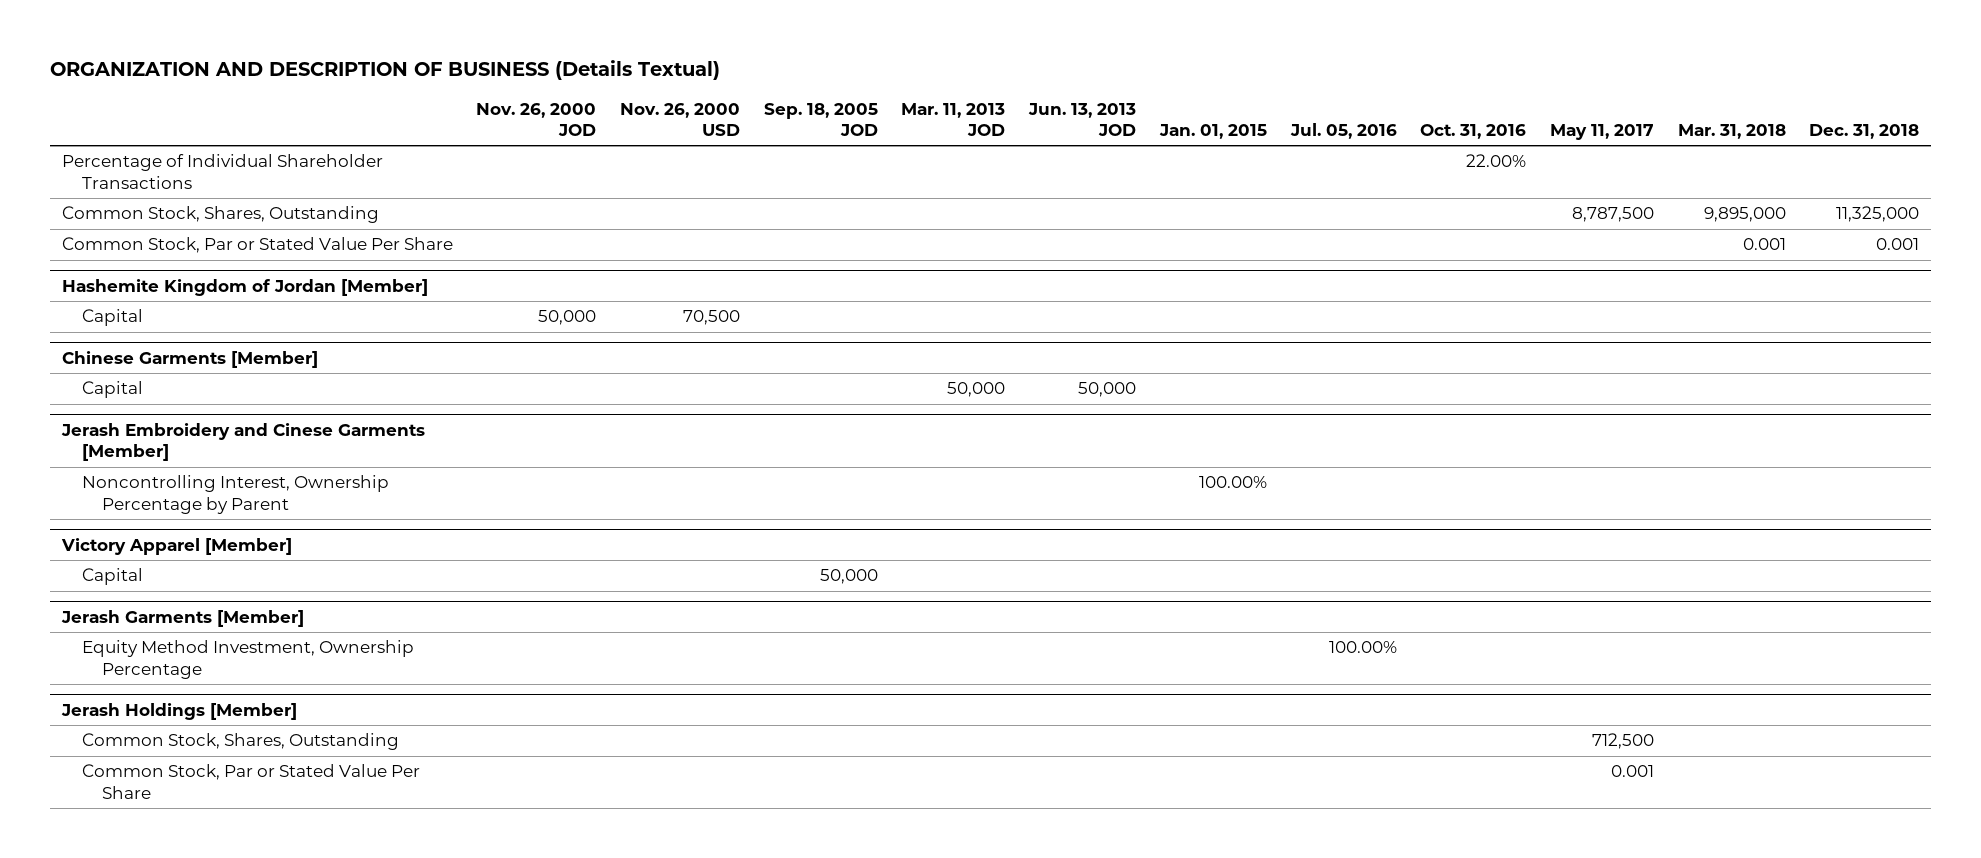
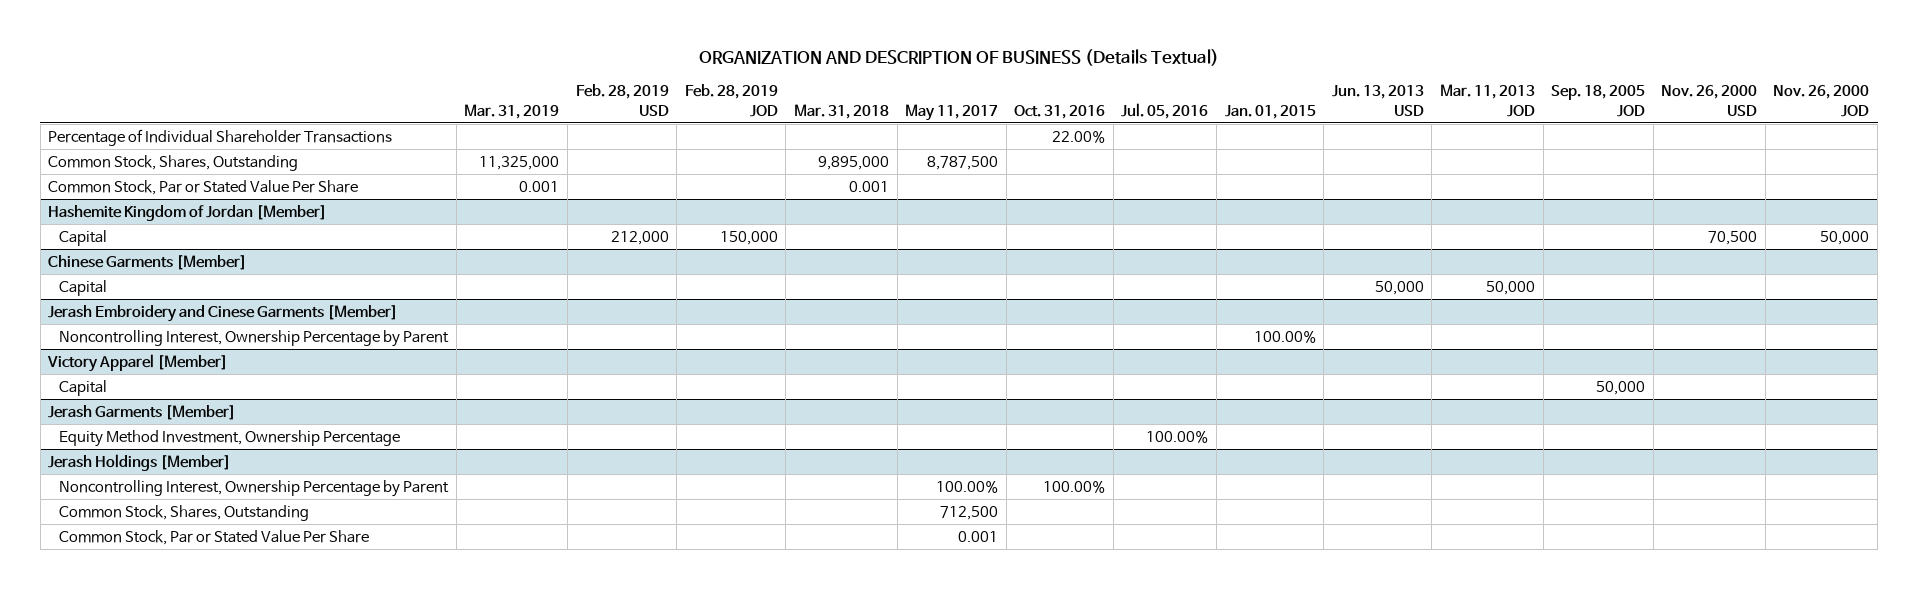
- | Nov. 26, 2000 JOD | Nov. 26, 2000 USD | Sep. 18, 2005 JOD | Mar. 11, 2013 JOD | Jun. 13, 2013 JOD | Jan. 01, 2015 | Jul. 05, 2016 | Oct. 31, 2016 | May 11, 2017 | Mar. 31, 2018 | Dec. 31, 2018
+ | Mar. 31, 2019 | Feb. 28, 2019 USD | Feb. 28, 2019 JOD | Mar. 31, 2018 | May 11, 2017 | Oct. 31, 2016 | Jul. 05, 2016 | Jan. 01, 2015 | Jun. 13, 2013 USD | Mar. 11, 2013 JOD | Sep. 18, 2005 JOD | Nov. 26, 2000 USD | Nov. 26, 2000 JOD
@ Jerash Holdings [Member]
+ Noncontrolling Interest, Ownership Percentage by Parent | | | | | 100.00% | 100.00% | | | | | | |

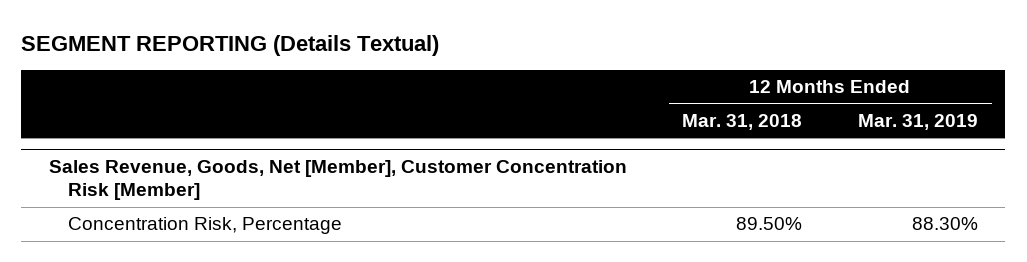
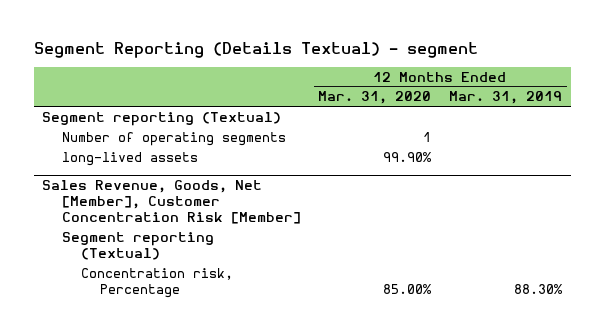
- SEGMENT REPORTING (Details Textual)
+ Segment Reporting (Details Textual) - segment
- | 12 Months Ended Mar. 31, 2018 | 12 Months Ended Mar. 31, 2019
+ | 12 Months Ended Mar. 31, 2020 | 12 Months Ended Mar. 31, 2019
+ Segment reporting (Textual)
+ Number of operating segments | 1 |
+ long-lived assets | 99.90% |
@ Sales Revenue, Goods, Net [Member], Customer Concentration Risk [Member]
- Concentration Risk, Percentage | 89.50% | 88.30%
+ Segment reporting (Textual)
+ Concentration risk, Percentage | 85.00% | 88.30%

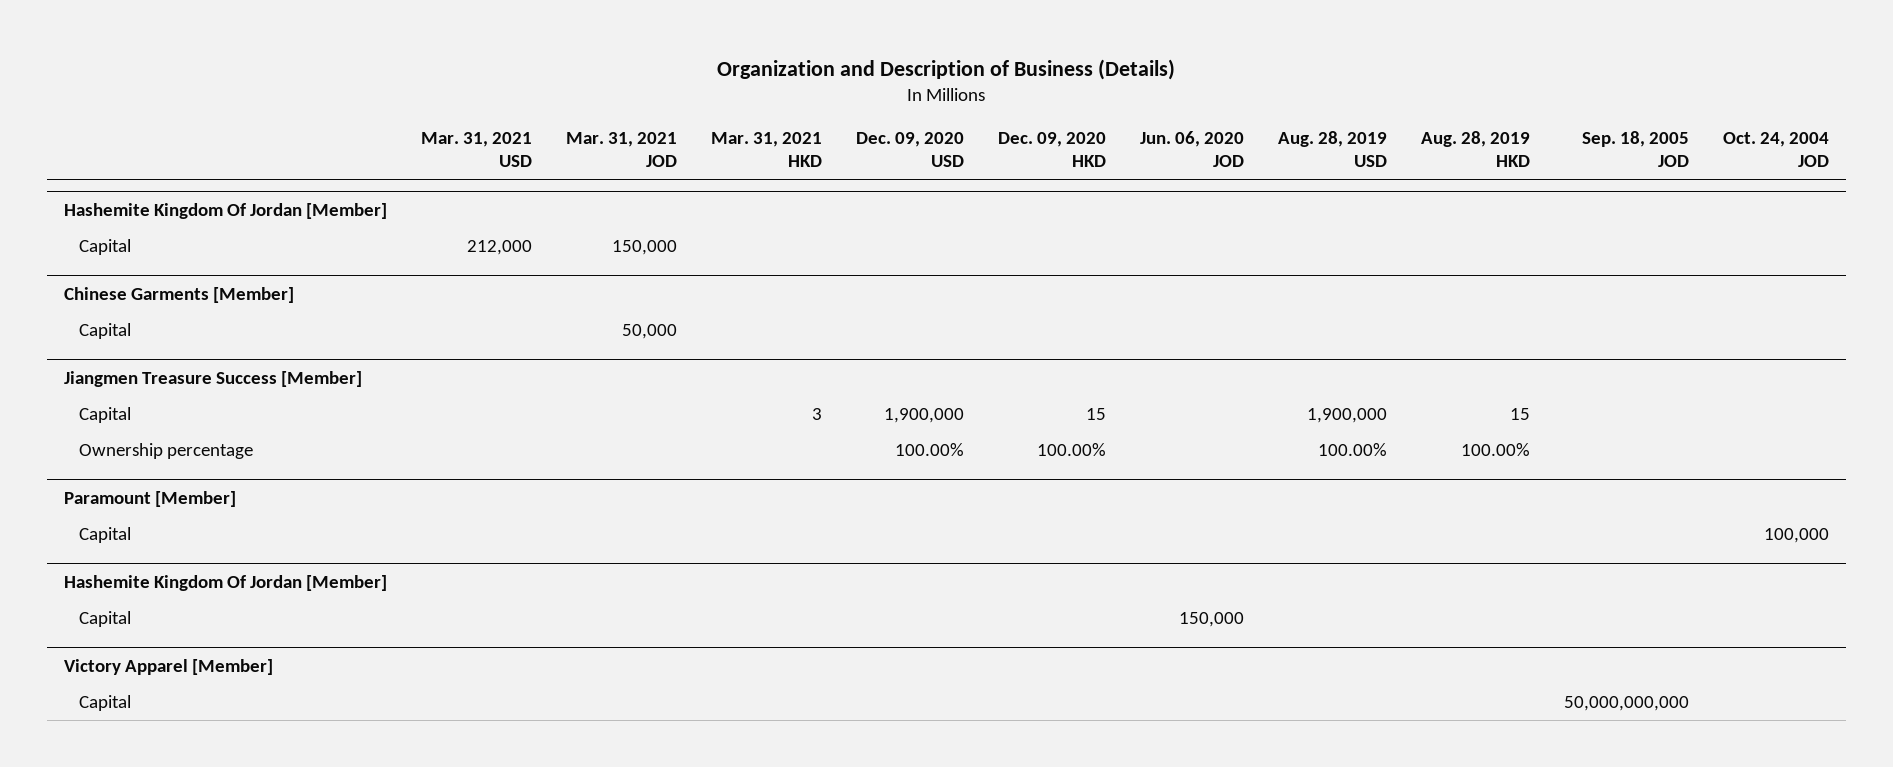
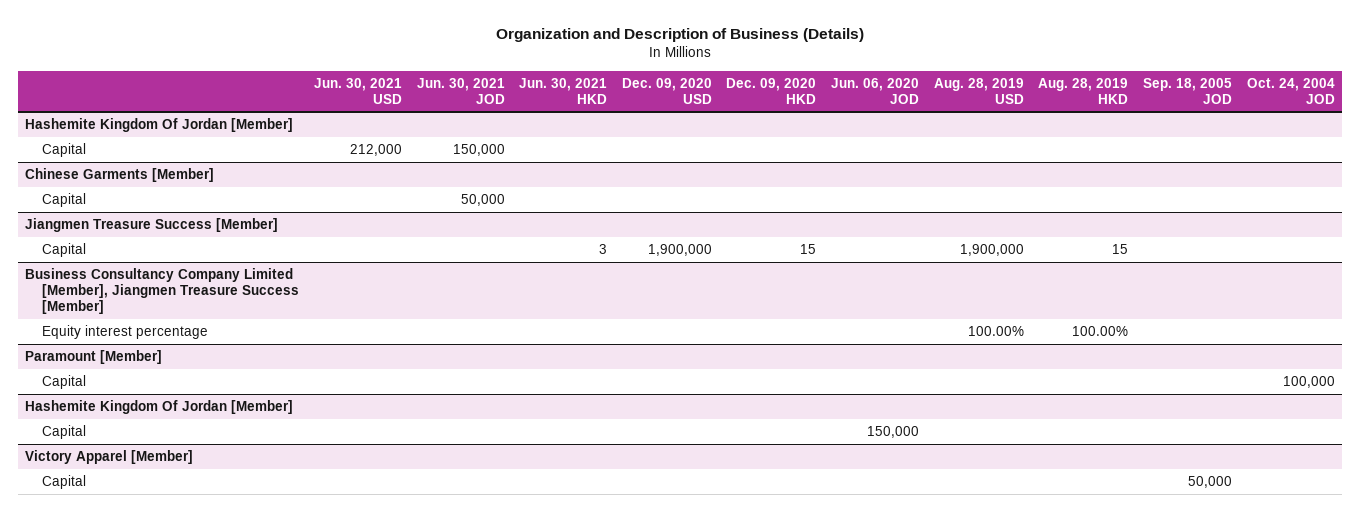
- | Mar. 31, 2021 USD | Mar. 31, 2021 JOD | Mar. 31, 2021 HKD | Dec. 09, 2020 USD | Dec. 09, 2020 HKD | Jun. 06, 2020 JOD | Aug. 28, 2019 USD | Aug. 28, 2019 HKD | Sep. 18, 2005 JOD | Oct. 24, 2004 JOD
+ | Jun. 30, 2021 USD | Jun. 30, 2021 JOD | Jun. 30, 2021 HKD | Dec. 09, 2020 USD | Dec. 09, 2020 HKD | Jun. 06, 2020 JOD | Aug. 28, 2019 USD | Aug. 28, 2019 HKD | Sep. 18, 2005 JOD | Oct. 24, 2004 JOD
@ Jiangmen Treasure Success [Member]
- Ownership percentage | | | | 100.00% | 100.00% | | 100.00% | 100.00% | |
+ Business Consultancy Company Limited [Member], Jiangmen Treasure Success [Member]
+ Equity interest percentage | | | | | | | 100.00% | 100.00% | |
@ Victory Apparel [Member]
- Capital | | | | | | | | | 50,000,000,000 |
+ Capital | | | | | | | | | 50,000 |

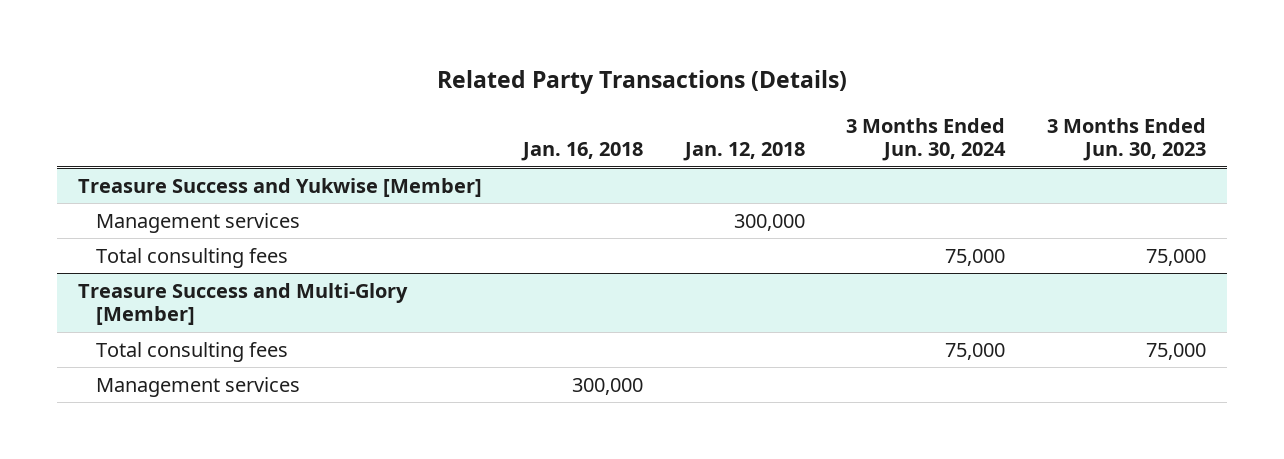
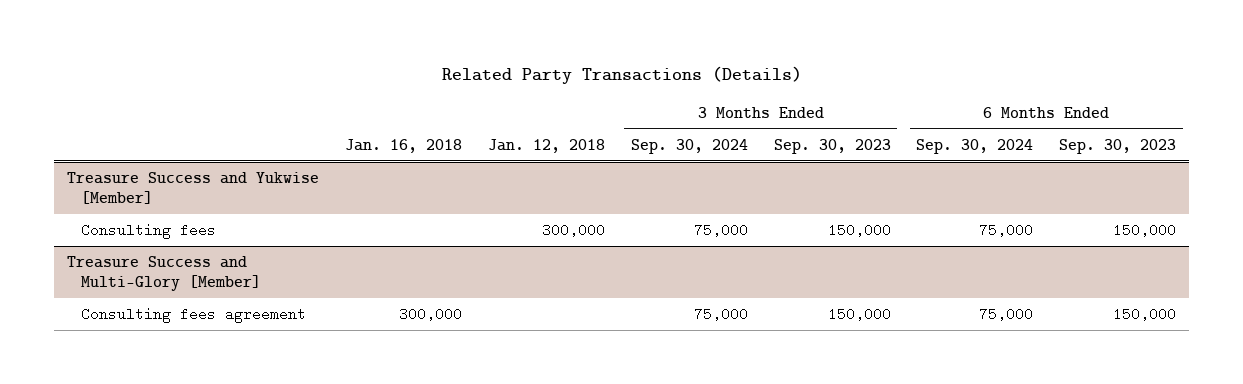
- | Jan. 16, 2018 | Jan. 12, 2018 | 3 Months Ended Jun. 30, 2024 | 3 Months Ended Jun. 30, 2023
+ | Jan. 16, 2018 | Jan. 12, 2018 | 3 Months Ended Sep. 30, 2024 | 3 Months Ended Sep. 30, 2023 | 6 Months Ended Sep. 30, 2024 | 6 Months Ended Sep. 30, 2023
@ Treasure Success and Yukwise [Member]
- Management services | | 300,000 | |
- Total consulting fees | | | 75,000 | 75,000
+ Consulting fees | | 300,000 | 75,000 | 150,000 | 75,000 | 150,000
@ Treasure Success and Multi-Glory [Member]
- Total consulting fees | | | 75,000 | 75,000
- Management services | 300,000 | | |
+ Consulting fees agreement | 300,000 | | 75,000 | 150,000 | 75,000 | 150,000

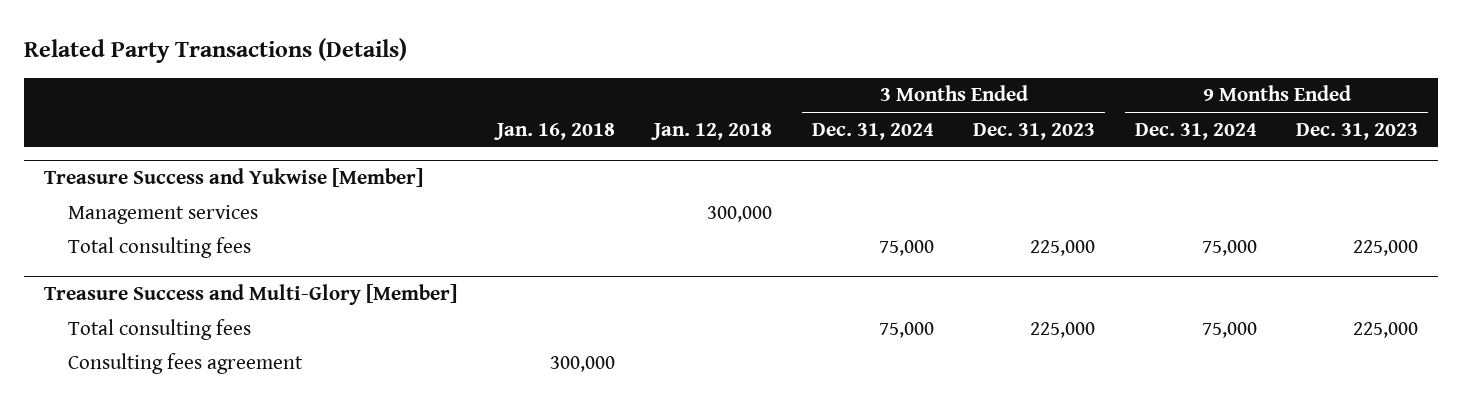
- | Jan. 16, 2018 | Jan. 12, 2018 | 3 Months Ended Sep. 30, 2024 | 3 Months Ended Sep. 30, 2023 | 6 Months Ended Sep. 30, 2024 | 6 Months Ended Sep. 30, 2023
+ | Jan. 16, 2018 | Jan. 12, 2018 | 3 Months Ended Dec. 31, 2024 | 3 Months Ended Dec. 31, 2023 | 9 Months Ended Dec. 31, 2024 | 9 Months Ended Dec. 31, 2023
@ Treasure Success and Yukwise [Member]
- Consulting fees | | 300,000 | 75,000 | 150,000 | 75,000 | 150,000
+ Management services | | 300,000 | | | |
+ Total consulting fees | | | 75,000 | 225,000 | 75,000 | 225,000
@ Treasure Success and Multi-Glory [Member]
+ Total consulting fees | | | 75,000 | 225,000 | 75,000 | 225,000

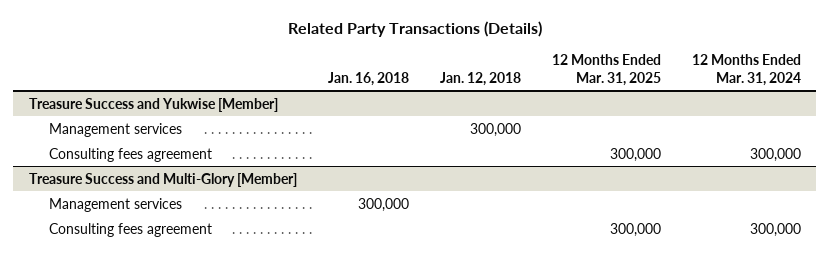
- | Jan. 16, 2018 | Jan. 12, 2018 | 3 Months Ended Dec. 31, 2024 | 3 Months Ended Dec. 31, 2023 | 9 Months Ended Dec. 31, 2024 | 9 Months Ended Dec. 31, 2023
+ | Jan. 16, 2018 | Jan. 12, 2018 | 12 Months Ended Mar. 31, 2025 | 12 Months Ended Mar. 31, 2024
@ Treasure Success and Yukwise [Member]
- Total consulting fees | | | 75,000 | 225,000 | 75,000 | 225,000
+ Consulting fees agreement | | | 300,000 | 300,000
@ Treasure Success and Multi-Glory [Member]
- Total consulting fees | | | 75,000 | 225,000 | 75,000 | 225,000
- Consulting fees agreement | 300,000 | | | | |
+ Management services | 300,000 | | |
+ Consulting fees agreement | | | 300,000 | 300,000

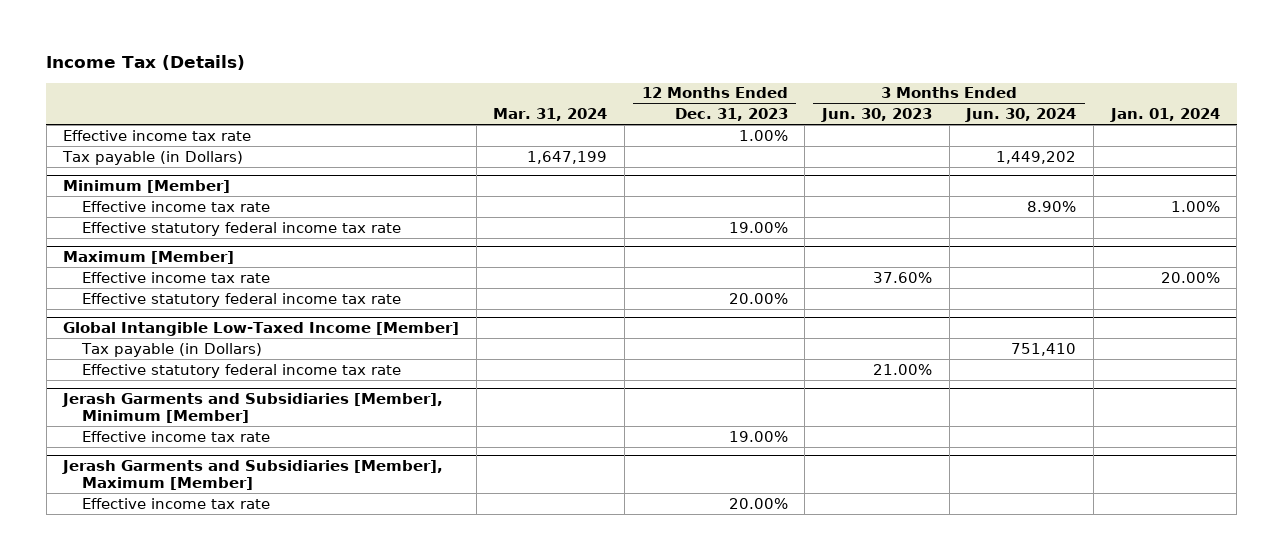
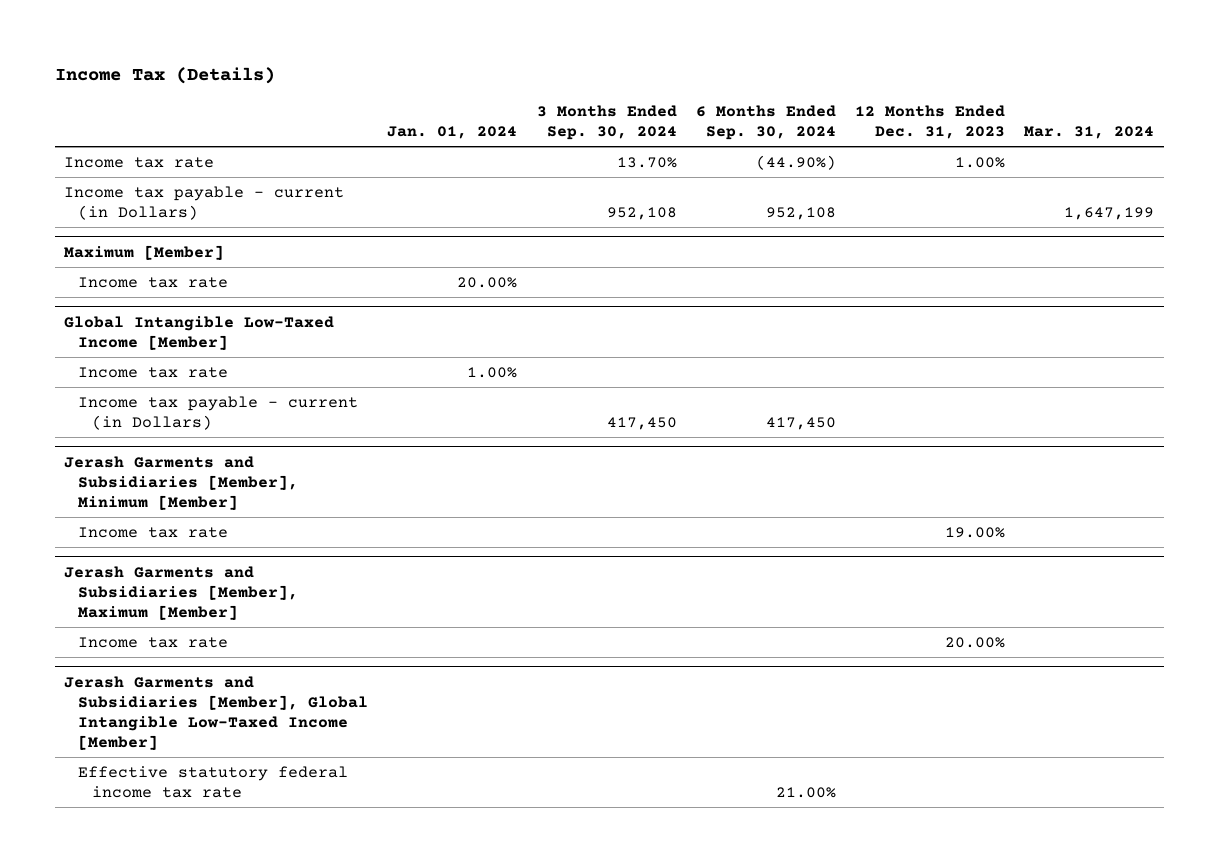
- | Mar. 31, 2024 | 12 Months Ended Dec. 31, 2023 | 3 Months Ended Jun. 30, 2023 | 3 Months Ended Jun. 30, 2024 | Jan. 01, 2024
+ | Jan. 01, 2024 | 3 Months Ended Sep. 30, 2024 | 6 Months Ended Sep. 30, 2024 | 12 Months Ended Dec. 31, 2023 | Mar. 31, 2024
- Effective income tax rate | | 1.00% | | |
- Tax payable (in Dollars) | 1,647,199 | | | 1,449,202 |
- Minimum [Member]
- Effective income tax rate | | | | 8.90% | 1.00%
- Effective statutory federal income tax rate | | 19.00% | | |
+ Income tax rate | | 13.70% | (44.90%) | 1.00% |
+ Income tax payable - current (in Dollars) | | 952,108 | 952,108 | | 1,647,199
@ Maximum [Member]
- Effective income tax rate | | | 37.60% | | 20.00%
- Effective statutory federal income tax rate | | 20.00% | | |
+ Income tax rate | 20.00% | | | |
@ Global Intangible Low-Taxed Income [Member]
- Tax payable (in Dollars) | | | | 751,410 |
- Effective statutory federal income tax rate | | | 21.00% | |
+ Income tax rate | 1.00% | | | |
+ Income tax payable - current (in Dollars) | | 417,450 | 417,450 | |
@ Jerash Garments and Subsidiaries [Member], Minimum [Member]
- Effective income tax rate | | 19.00% | | |
+ Income tax rate | | | | 19.00% |
@ Jerash Garments and Subsidiaries [Member], Maximum [Member]
- Effective income tax rate | | 20.00% | | |
+ Income tax rate | | | | 20.00% |
+ Jerash Garments and Subsidiaries [Member], Global Intangible Low-Taxed Income [Member]
+ Effective statutory federal income tax rate | | | 21.00% | |

